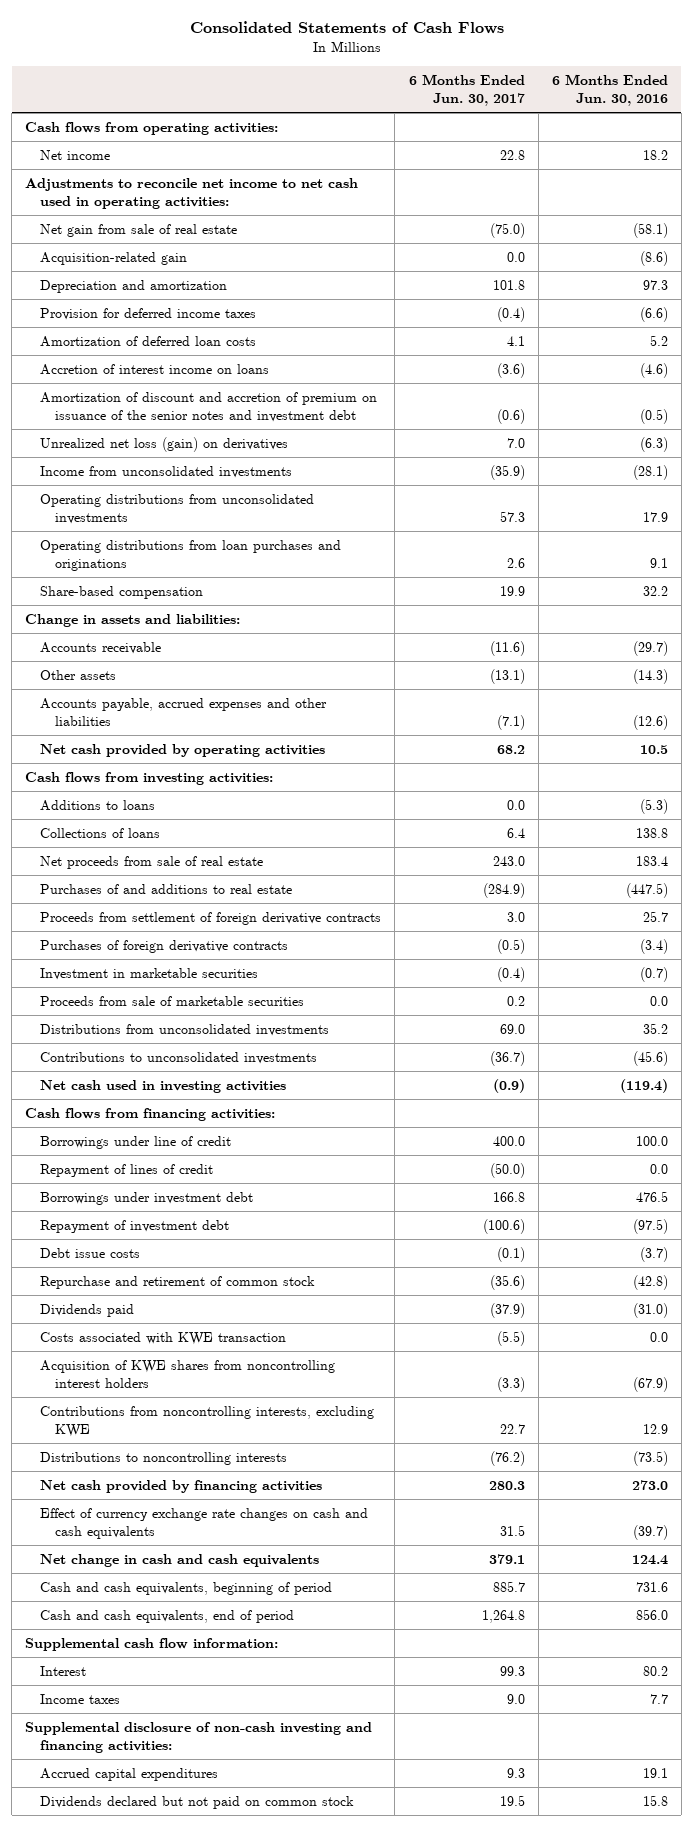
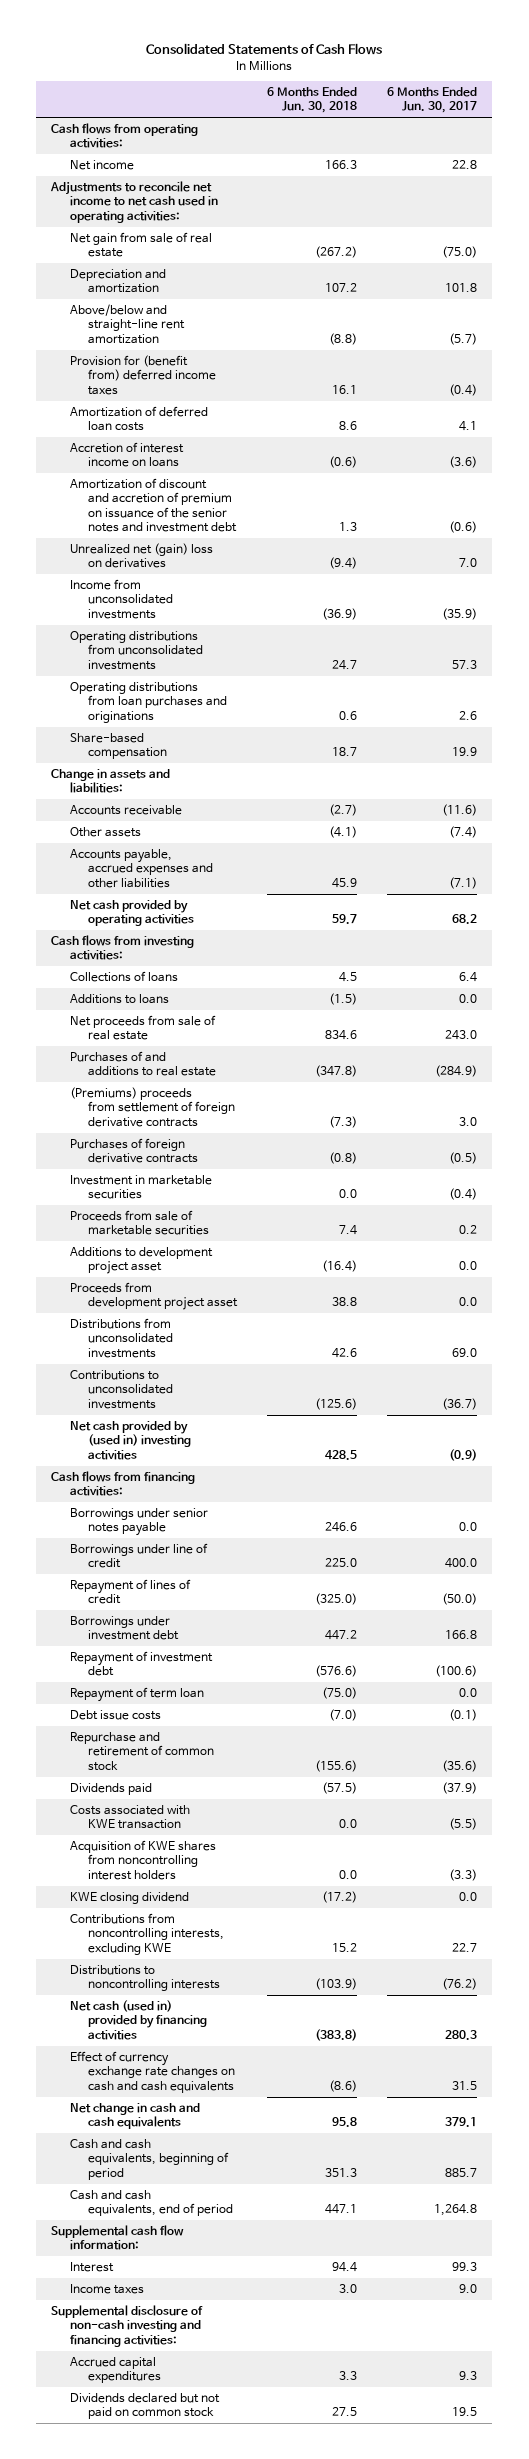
- | 6 Months Ended Jun. 30, 2017 | 6 Months Ended Jun. 30, 2016
+ | 6 Months Ended Jun. 30, 2018 | 6 Months Ended Jun. 30, 2017
- Acquisition-related gain | 0.0 | (8.6)
- Provision for deferred income taxes | (0.4) | (6.6)
+ Above/below and straight-line rent amortization | (8.8) | (5.7)
+ Provision for (benefit from) deferred income taxes | 16.1 | (0.4)
- Unrealized net loss (gain) on derivatives | 7.0 | (6.3)
+ Unrealized net (gain) loss on derivatives | (9.4) | 7.0
- Other assets | (13.1) | (14.3)
+ Other assets | (4.1) | (7.4)
moved down: Additions to loans | (1.5) | 0.0
- Proceeds from settlement of foreign derivative contracts | 3.0 | 25.7
+ (Premiums) proceeds from settlement of foreign derivative contracts | (7.3) | 3.0
+ Additions to development project asset | (16.4) | 0.0
+ Proceeds from development project asset | 38.8 | 0.0
- Net cash used in investing activities | (0.9) | (119.4)
+ Net cash provided by (used in) investing activities | 428.5 | (0.9)
+ Borrowings under senior notes payable | 246.6 | 0.0
+ Repayment of term loan | (75.0) | 0.0
+ KWE closing dividend | (17.2) | 0.0
- Net cash provided by financing activities | 280.3 | 273.0
+ Net cash (used in) provided by financing activities | (383.8) | 280.3

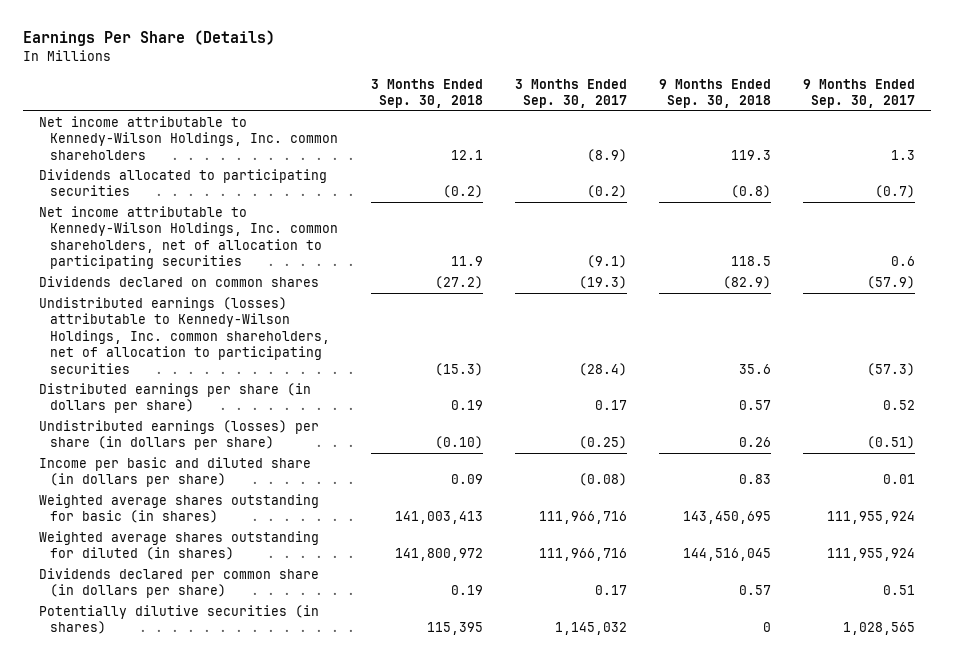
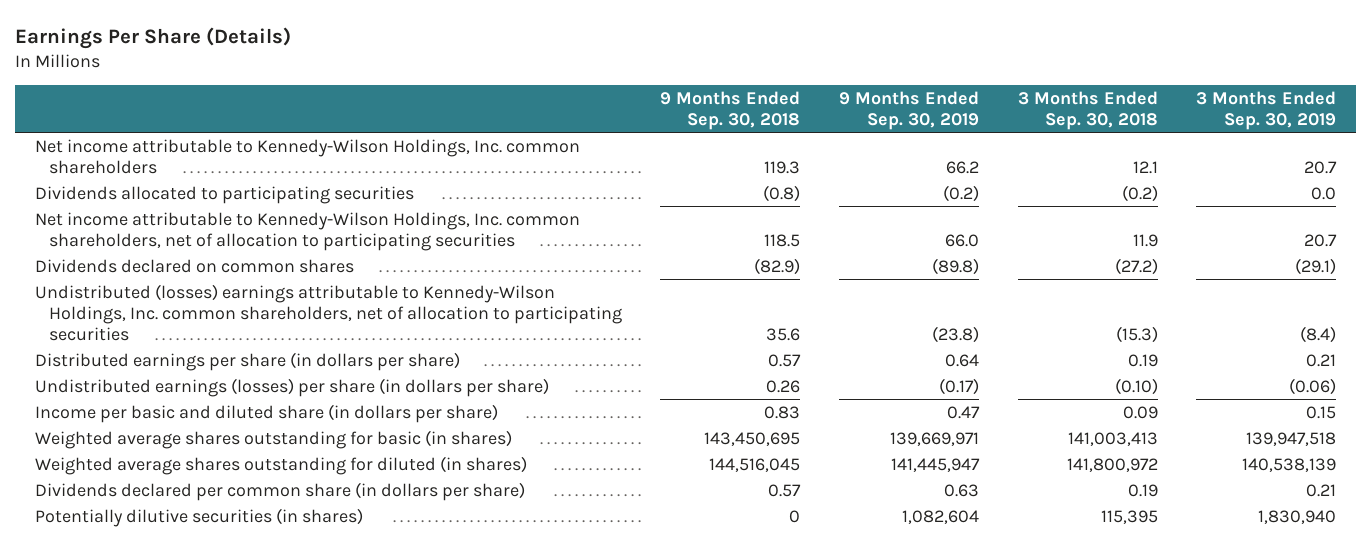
- | 3 Months Ended Sep. 30, 2018 | 3 Months Ended Sep. 30, 2017 | 9 Months Ended Sep. 30, 2018 | 9 Months Ended Sep. 30, 2017
+ | 9 Months Ended Sep. 30, 2018 | 9 Months Ended Sep. 30, 2019 | 3 Months Ended Sep. 30, 2018 | 3 Months Ended Sep. 30, 2019
- Undistributed earnings (losses) attributable to Kennedy-Wilson Holdings, Inc. common shareholders, net of allocation to participating securities | (15.3) | (28.4) | 35.6 | (57.3)
+ Undistributed (losses) earnings attributable to Kennedy-Wilson Holdings, Inc. common shareholders, net of allocation to participating securities | 35.6 | (23.8) | (15.3) | (8.4)

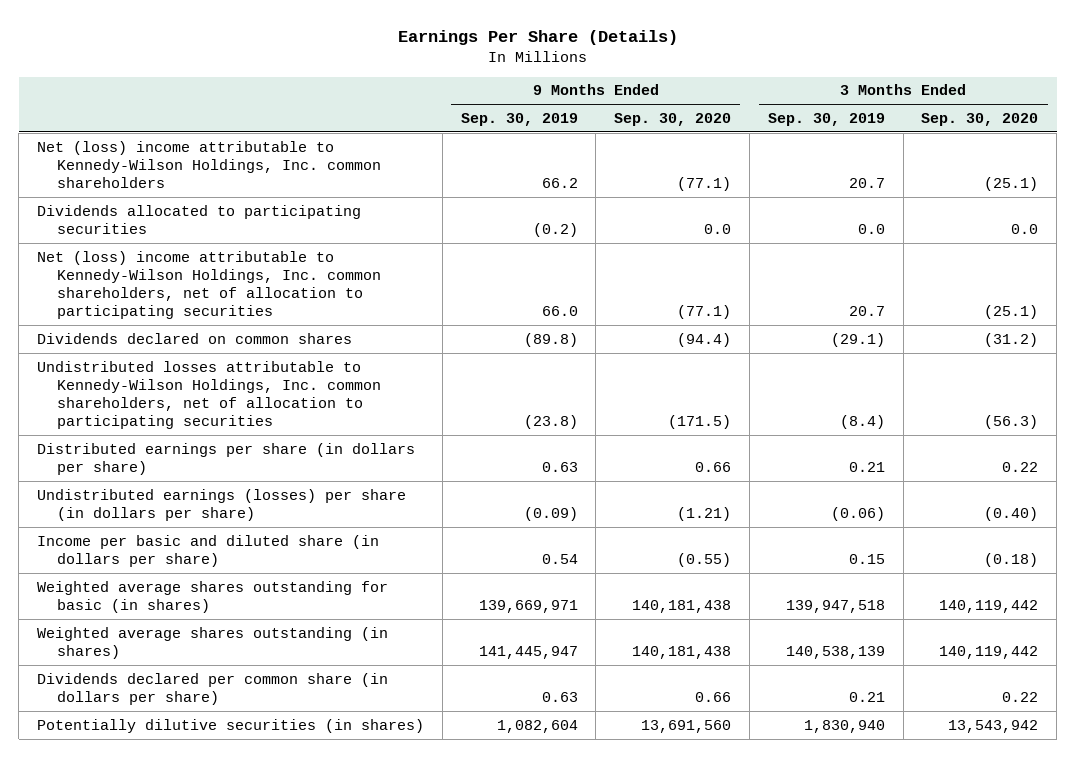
- | 9 Months Ended Sep. 30, 2018 | 9 Months Ended Sep. 30, 2019 | 3 Months Ended Sep. 30, 2018 | 3 Months Ended Sep. 30, 2019
+ | 9 Months Ended Sep. 30, 2019 | 9 Months Ended Sep. 30, 2020 | 3 Months Ended Sep. 30, 2019 | 3 Months Ended Sep. 30, 2020
- Net income attributable to Kennedy-Wilson Holdings, Inc. common shareholders | 119.3 | 66.2 | 12.1 | 20.7
+ Net (loss) income attributable to Kennedy-Wilson Holdings, Inc. common shareholders | 66.2 | (77.1) | 20.7 | (25.1)
- Net income attributable to Kennedy-Wilson Holdings, Inc. common shareholders, net of allocation to participating securities | 118.5 | 66.0 | 11.9 | 20.7
+ Net (loss) income attributable to Kennedy-Wilson Holdings, Inc. common shareholders, net of allocation to participating securities | 66.0 | (77.1) | 20.7 | (25.1)
- Undistributed (losses) earnings attributable to Kennedy-Wilson Holdings, Inc. common shareholders, net of allocation to participating securities | 35.6 | (23.8) | (15.3) | (8.4)
- Distributed earnings per share (in dollars per share) | 0.57 | 0.64 | 0.19 | 0.21
- Undistributed earnings (losses) per share (in dollars per share) | 0.26 | (0.17) | (0.10) | (0.06)
- Income per basic and diluted share (in dollars per share) | 0.83 | 0.47 | 0.09 | 0.15
+ Undistributed losses attributable to Kennedy-Wilson Holdings, Inc. common shareholders, net of allocation to participating securities | (23.8) | (171.5) | (8.4) | (56.3)
+ Distributed earnings per share (in dollars per share) | 0.63 | 0.66 | 0.21 | 0.22
+ Undistributed earnings (losses) per share (in dollars per share) | (0.09) | (1.21) | (0.06) | (0.40)
+ Income per basic and diluted share (in dollars per share) | 0.54 | (0.55) | 0.15 | (0.18)
- Weighted average shares outstanding for diluted (in shares) | 144,516,045 | 141,445,947 | 141,800,972 | 140,538,139
+ Weighted average shares outstanding (in shares) | 141,445,947 | 140,181,438 | 140,538,139 | 140,119,442

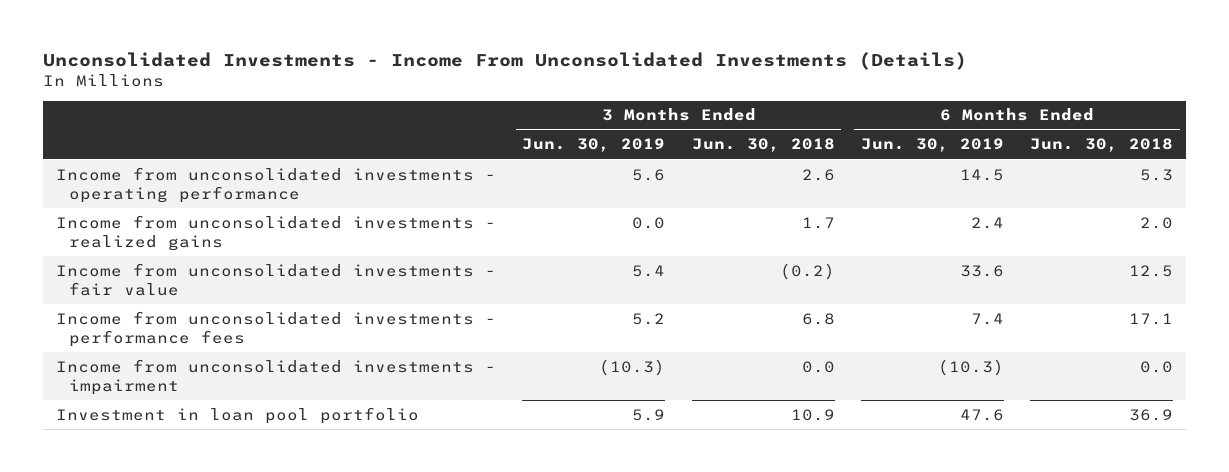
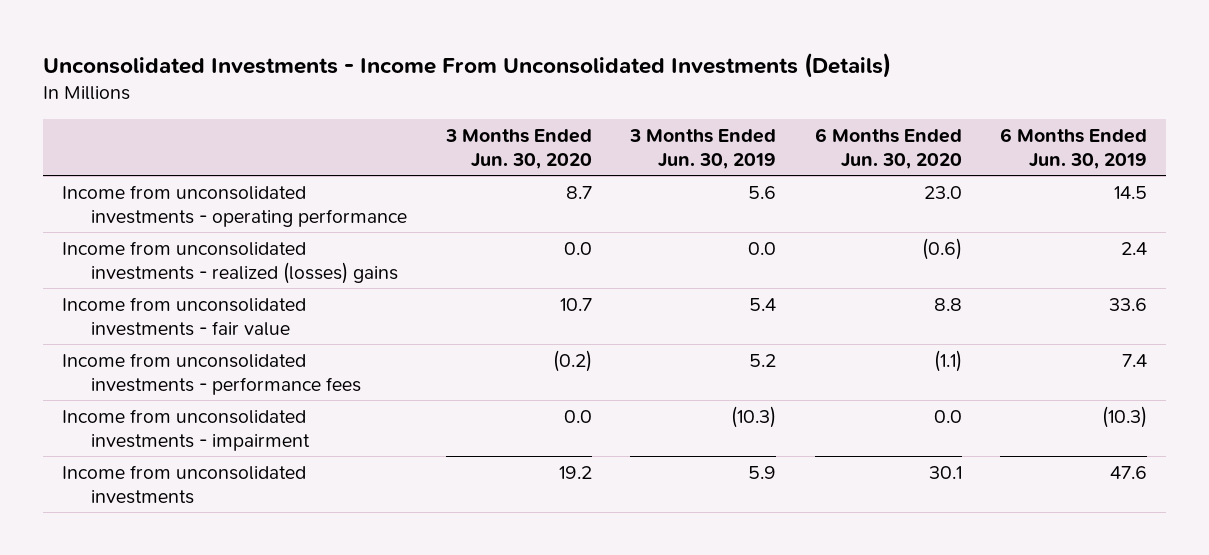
- | 3 Months Ended Jun. 30, 2019 | 3 Months Ended Jun. 30, 2018 | 6 Months Ended Jun. 30, 2019 | 6 Months Ended Jun. 30, 2018
+ | 3 Months Ended Jun. 30, 2020 | 3 Months Ended Jun. 30, 2019 | 6 Months Ended Jun. 30, 2020 | 6 Months Ended Jun. 30, 2019
- Income from unconsolidated investments - realized gains | 0.0 | 1.7 | 2.4 | 2.0
+ Income from unconsolidated investments - realized (losses) gains | 0.0 | 0.0 | (0.6) | 2.4
- Investment in loan pool portfolio | 5.9 | 10.9 | 47.6 | 36.9
+ Income from unconsolidated investments | 19.2 | 5.9 | 30.1 | 47.6

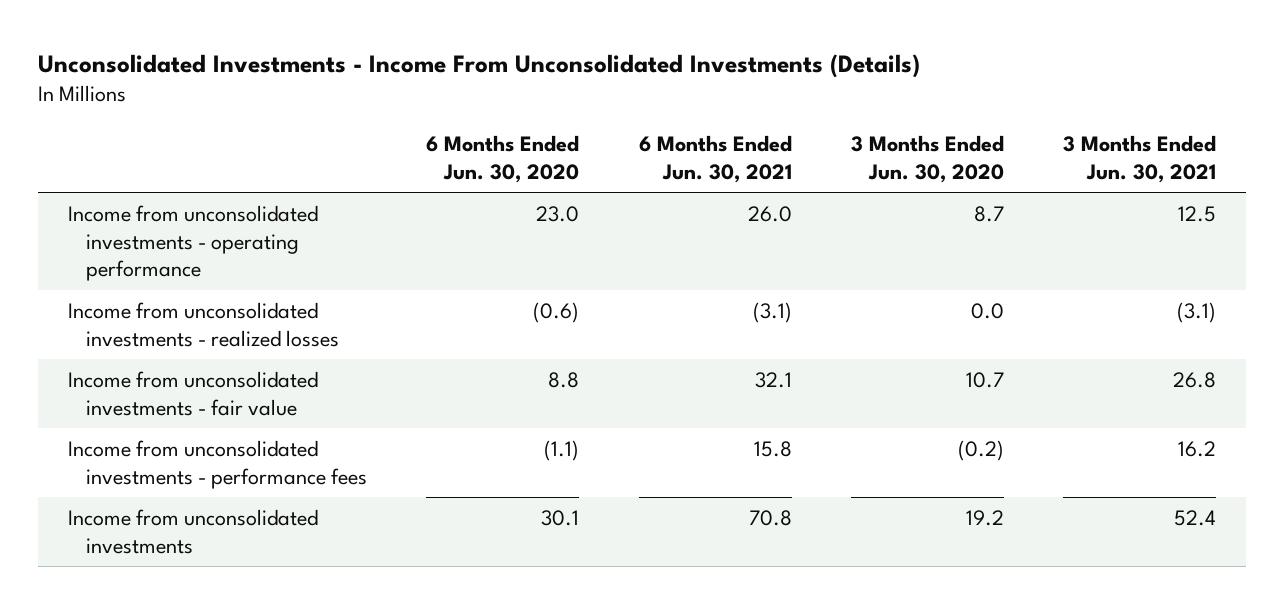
- | 3 Months Ended Jun. 30, 2020 | 3 Months Ended Jun. 30, 2019 | 6 Months Ended Jun. 30, 2020 | 6 Months Ended Jun. 30, 2019
+ | 6 Months Ended Jun. 30, 2020 | 6 Months Ended Jun. 30, 2021 | 3 Months Ended Jun. 30, 2020 | 3 Months Ended Jun. 30, 2021
- Income from unconsolidated investments - realized (losses) gains | 0.0 | 0.0 | (0.6) | 2.4
+ Income from unconsolidated investments - realized losses | (0.6) | (3.1) | 0.0 | (3.1)
- Income from unconsolidated investments - impairment | 0.0 | (10.3) | 0.0 | (10.3)

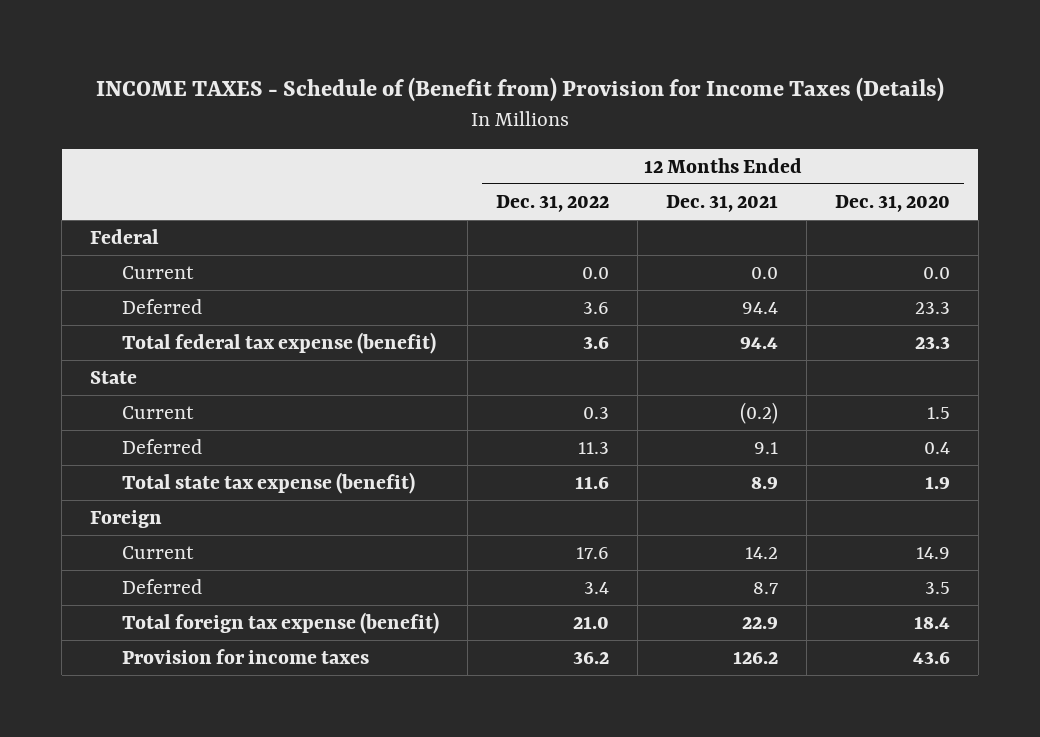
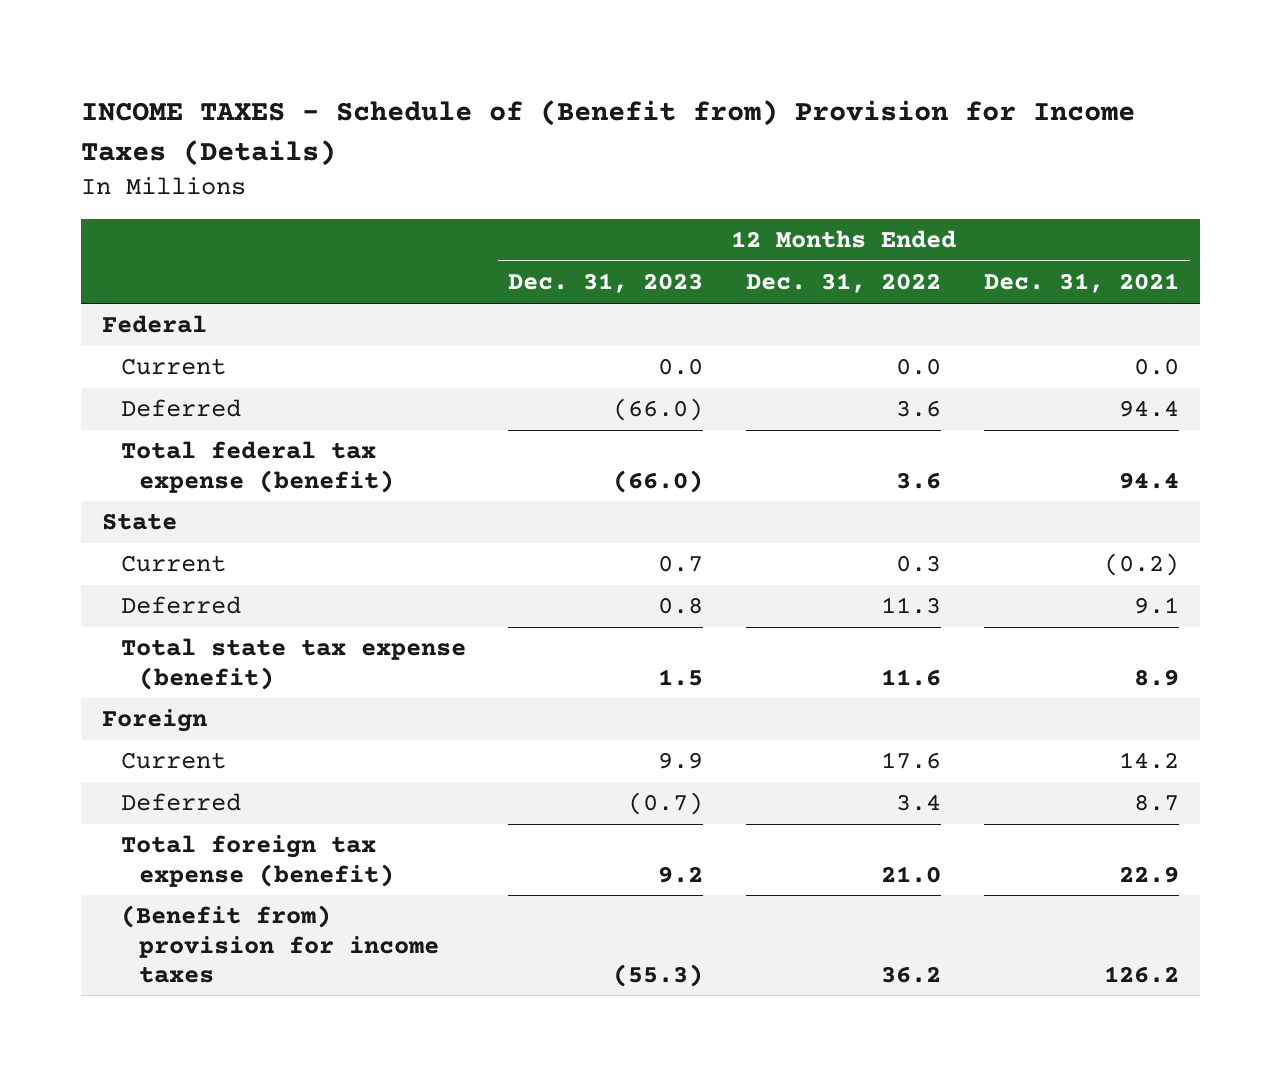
- | 12 Months Ended Dec. 31, 2022 | 12 Months Ended Dec. 31, 2021 | 12 Months Ended Dec. 31, 2020
+ | 12 Months Ended Dec. 31, 2023 | 12 Months Ended Dec. 31, 2022 | 12 Months Ended Dec. 31, 2021
- Provision for income taxes | 36.2 | 126.2 | 43.6
+ (Benefit from) provision for income taxes | (55.3) | 36.2 | 126.2

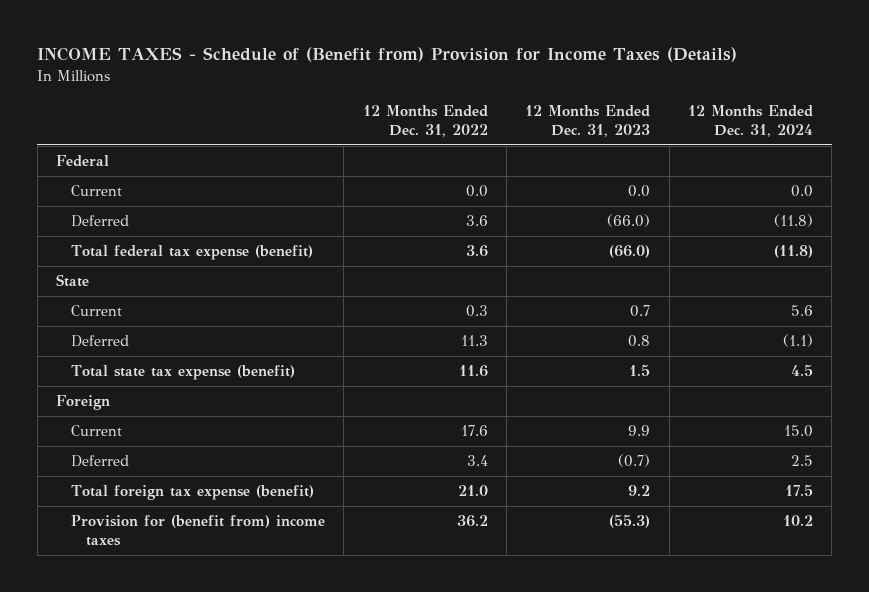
- | 12 Months Ended Dec. 31, 2023 | 12 Months Ended Dec. 31, 2022 | 12 Months Ended Dec. 31, 2021
+ | 12 Months Ended Dec. 31, 2022 | 12 Months Ended Dec. 31, 2023 | 12 Months Ended Dec. 31, 2024
- (Benefit from) provision for income taxes | (55.3) | 36.2 | 126.2
+ Provision for (benefit from) income taxes | 36.2 | (55.3) | 10.2

